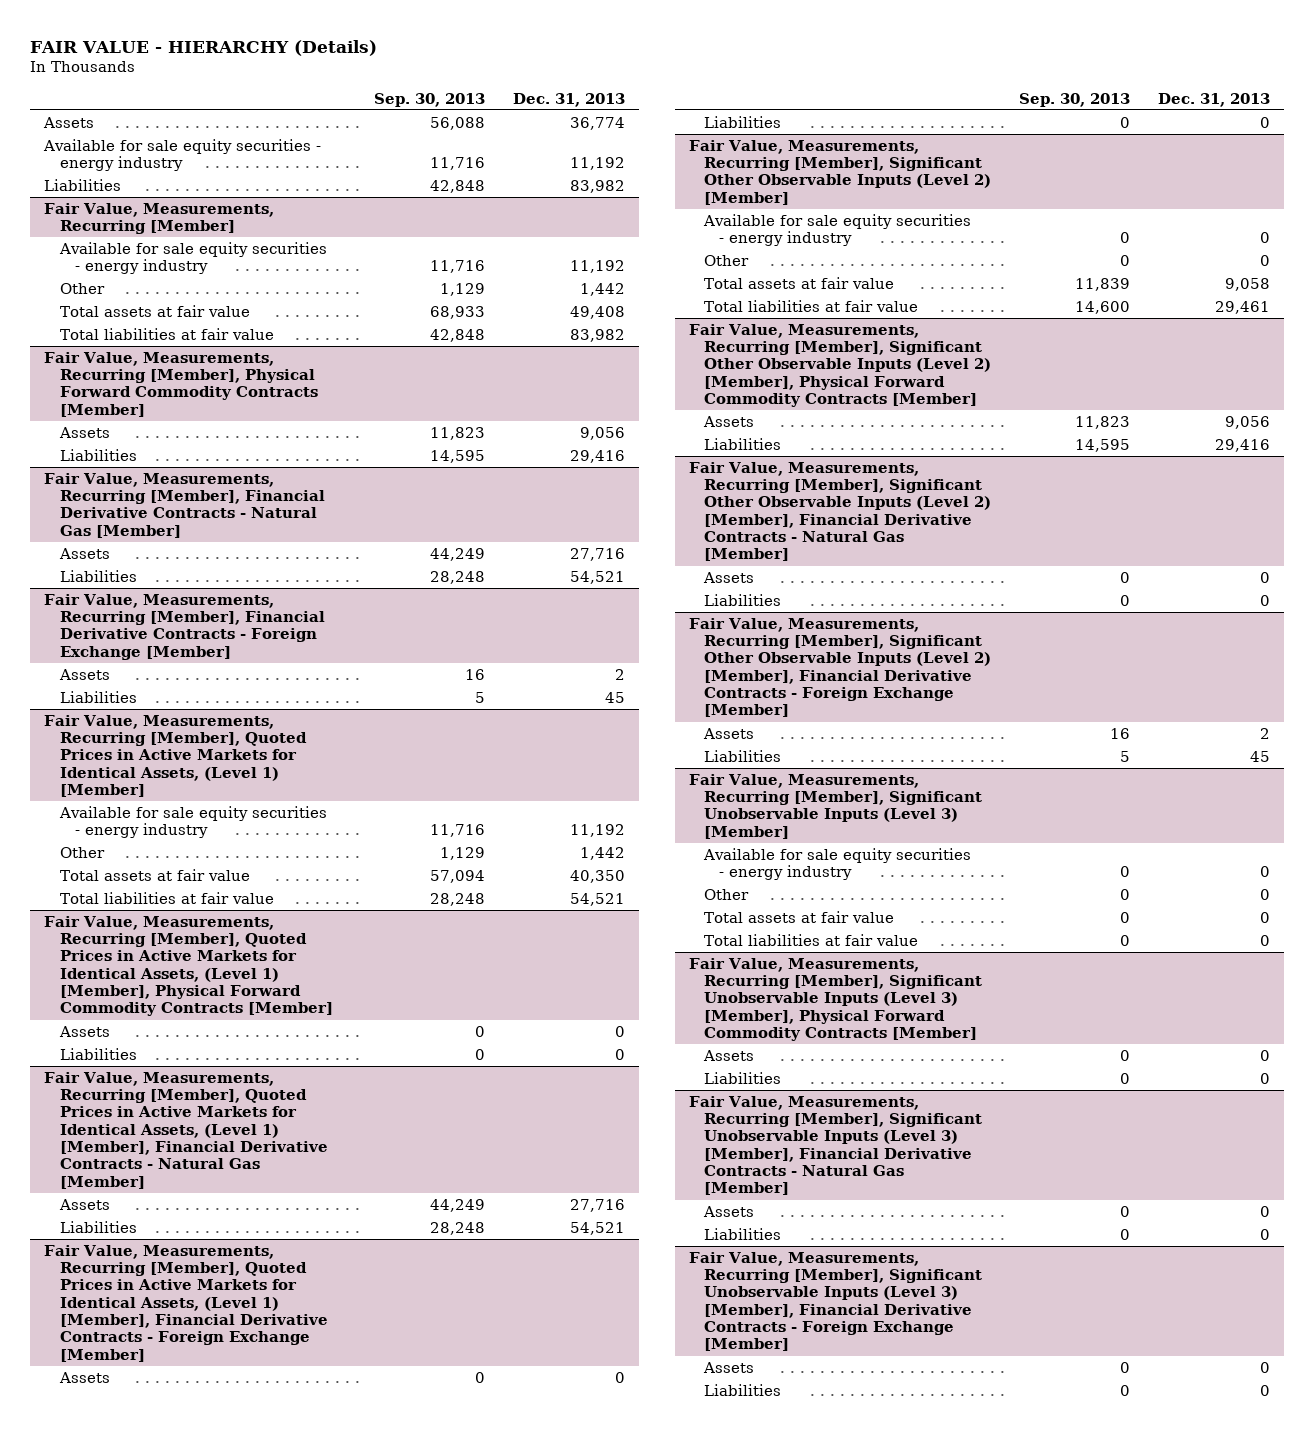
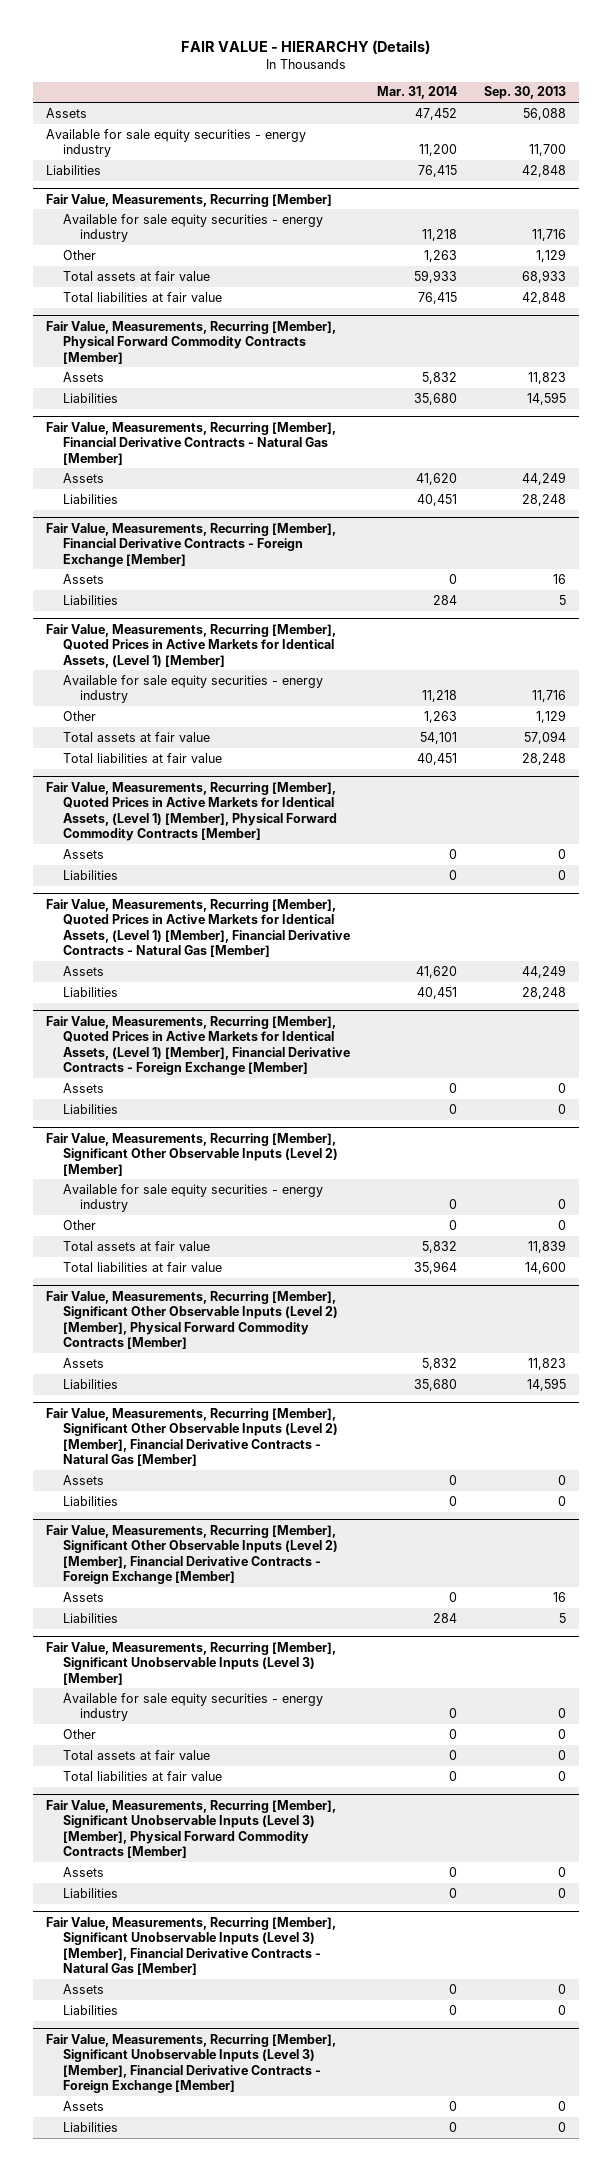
- | Sep. 30, 2013 | Dec. 31, 2013
+ | Mar. 31, 2014 | Sep. 30, 2013
- Available for sale equity securities - energy industry | 11,716 | 11,192
+ Available for sale equity securities - energy industry | 11,200 | 11,700

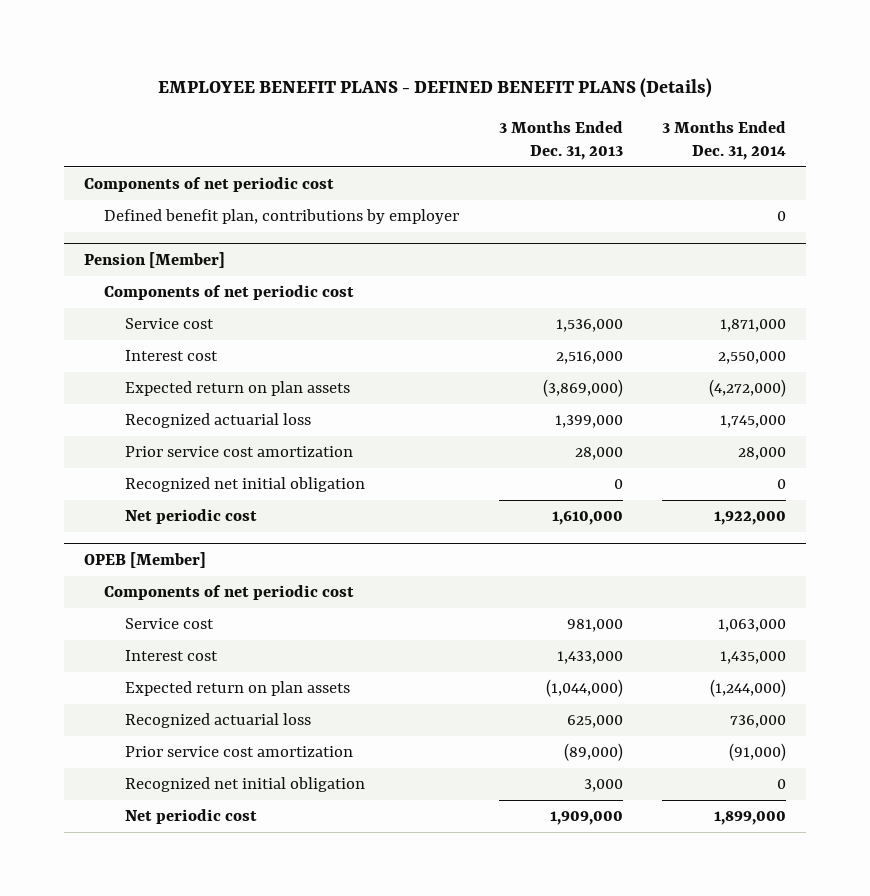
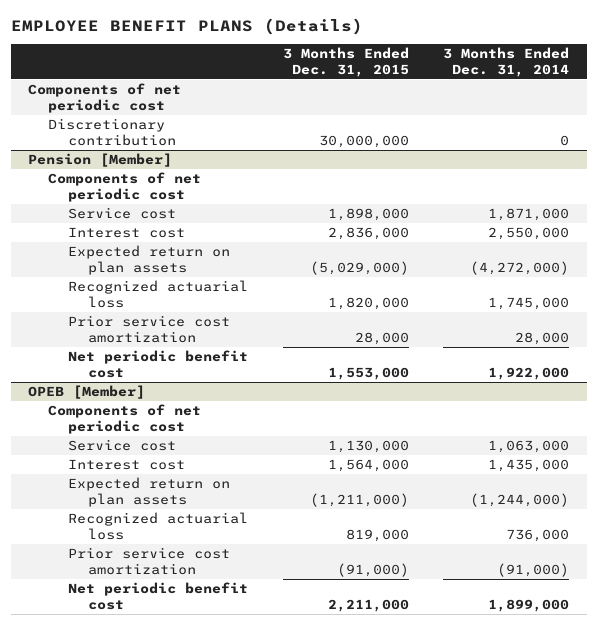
- EMPLOYEE BENEFIT PLANS - DEFINED BENEFIT PLANS (Details)
+ EMPLOYEE BENEFIT PLANS (Details)
- | 3 Months Ended Dec. 31, 2013 | 3 Months Ended Dec. 31, 2014
+ | 3 Months Ended Dec. 31, 2015 | 3 Months Ended Dec. 31, 2014
- Defined benefit plan, contributions by employer | | 0
+ Discretionary contribution | 30,000,000 | 0
@ Pension [Member]
- Recognized net initial obligation | 0 | 0
- Net periodic cost | 1,610,000 | 1,922,000
+ Net periodic benefit cost | 1,553,000 | 1,922,000
@ OPEB [Member]
- Recognized net initial obligation | 3,000 | 0
- Net periodic cost | 1,909,000 | 1,899,000
+ Net periodic benefit cost | 2,211,000 | 1,899,000

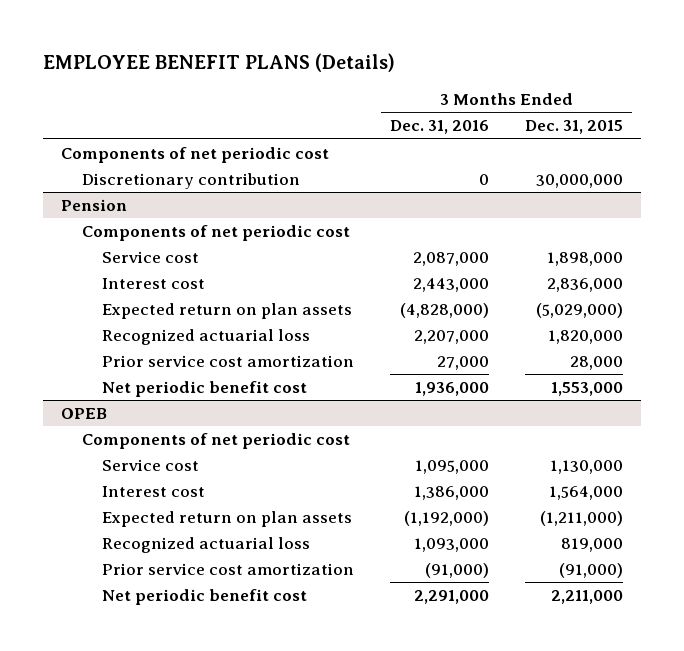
- | 3 Months Ended Dec. 31, 2015 | 3 Months Ended Dec. 31, 2014
+ | 3 Months Ended Dec. 31, 2016 | 3 Months Ended Dec. 31, 2015
- Pension [Member]
+ Pension
- OPEB [Member]
+ OPEB

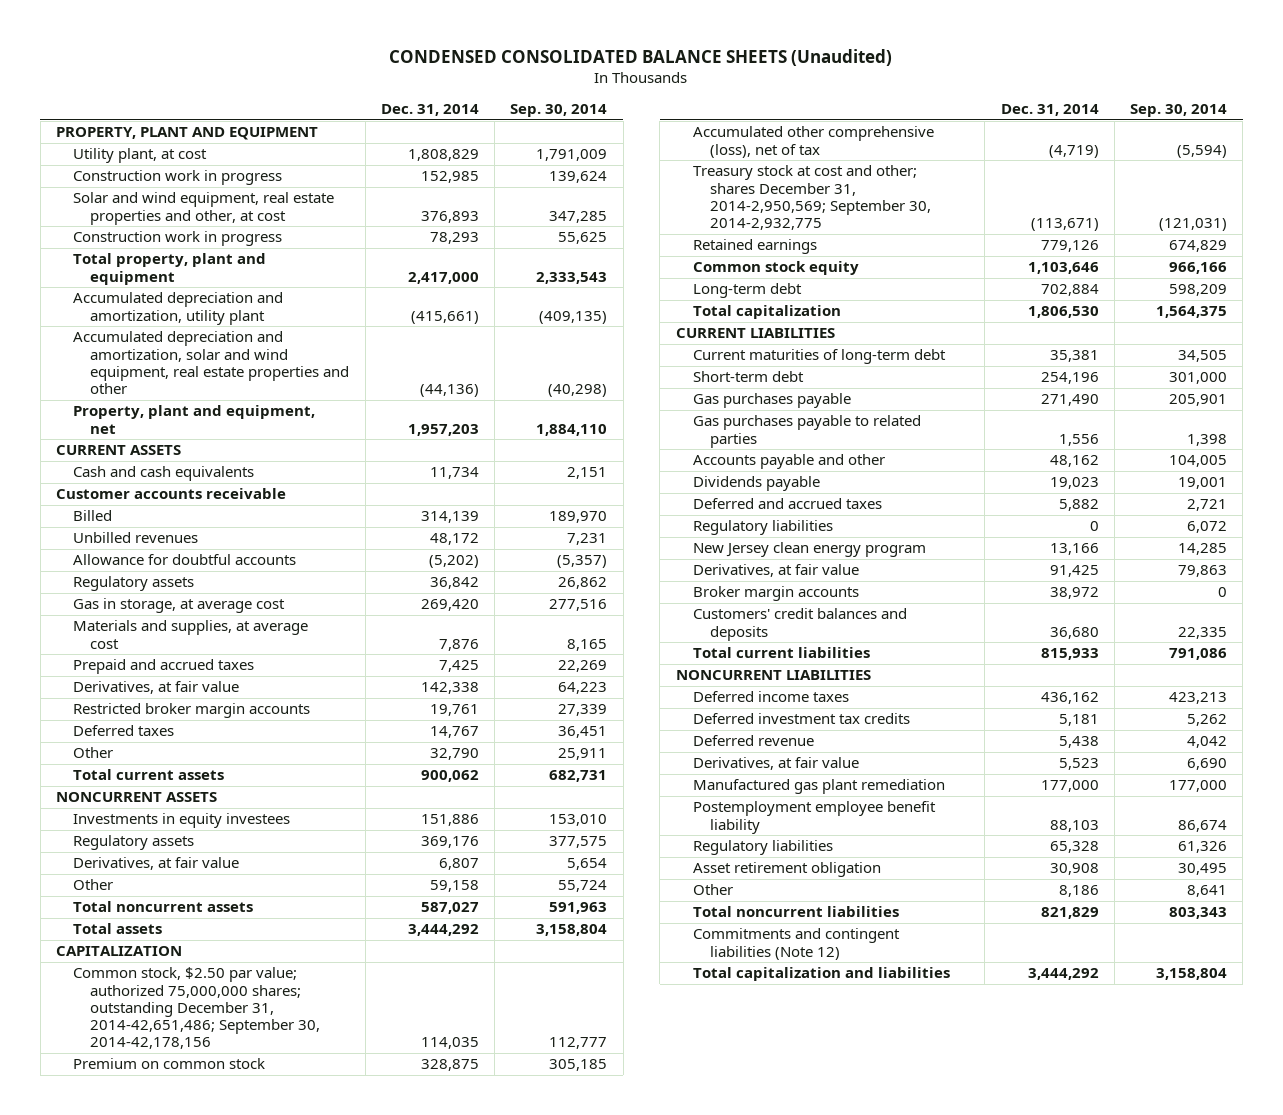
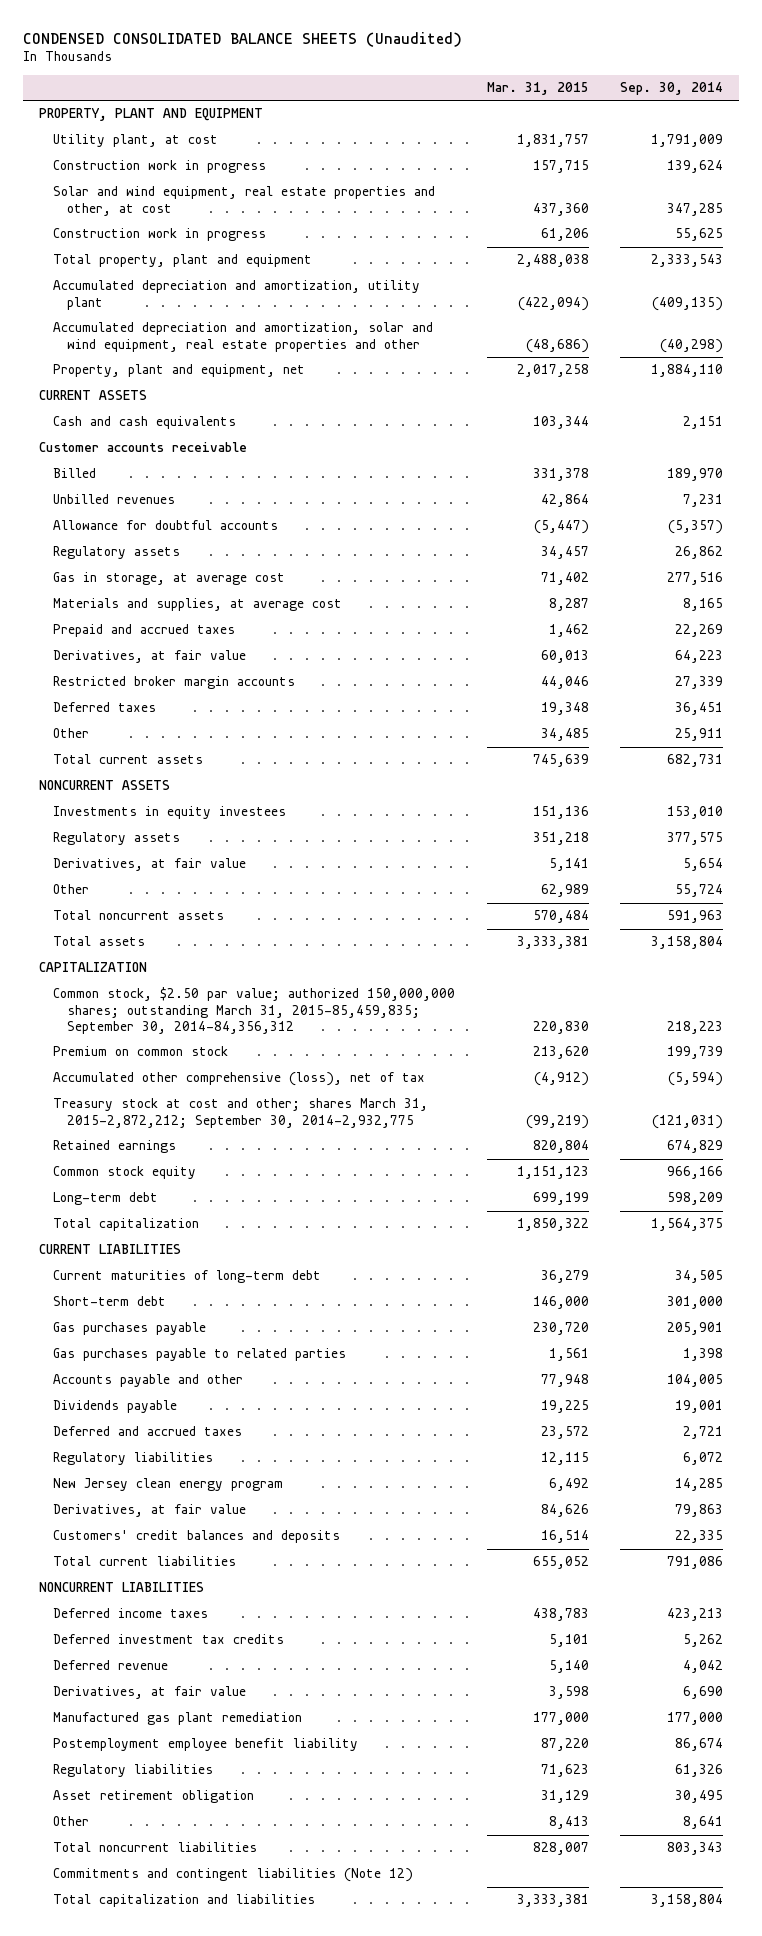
- | Dec. 31, 2014 | Sep. 30, 2014
+ | Mar. 31, 2015 | Sep. 30, 2014
- Common stock, $2.50 par value; authorized 75,000,000 shares; outstanding December 31, 2014-42,651,486; September 30, 2014-42,178,156 | 114,035 | 112,777
- Premium on common stock | 328,875 | 305,185
+ Common stock, $2.50 par value; authorized 150,000,000 shares; outstanding March 31, 2015-85,459,835; September 30, 2014-84,356,312 | 220,830 | 218,223
+ Premium on common stock | 213,620 | 199,739
- Treasury stock at cost and other; shares December 31, 2014-2,950,569; September 30, 2014-2,932,775 | (113,671) | (121,031)
+ Treasury stock at cost and other; shares March 31, 2015-2,872,212; September 30, 2014-2,932,775 | (99,219) | (121,031)
- Broker margin accounts | 38,972 | 0

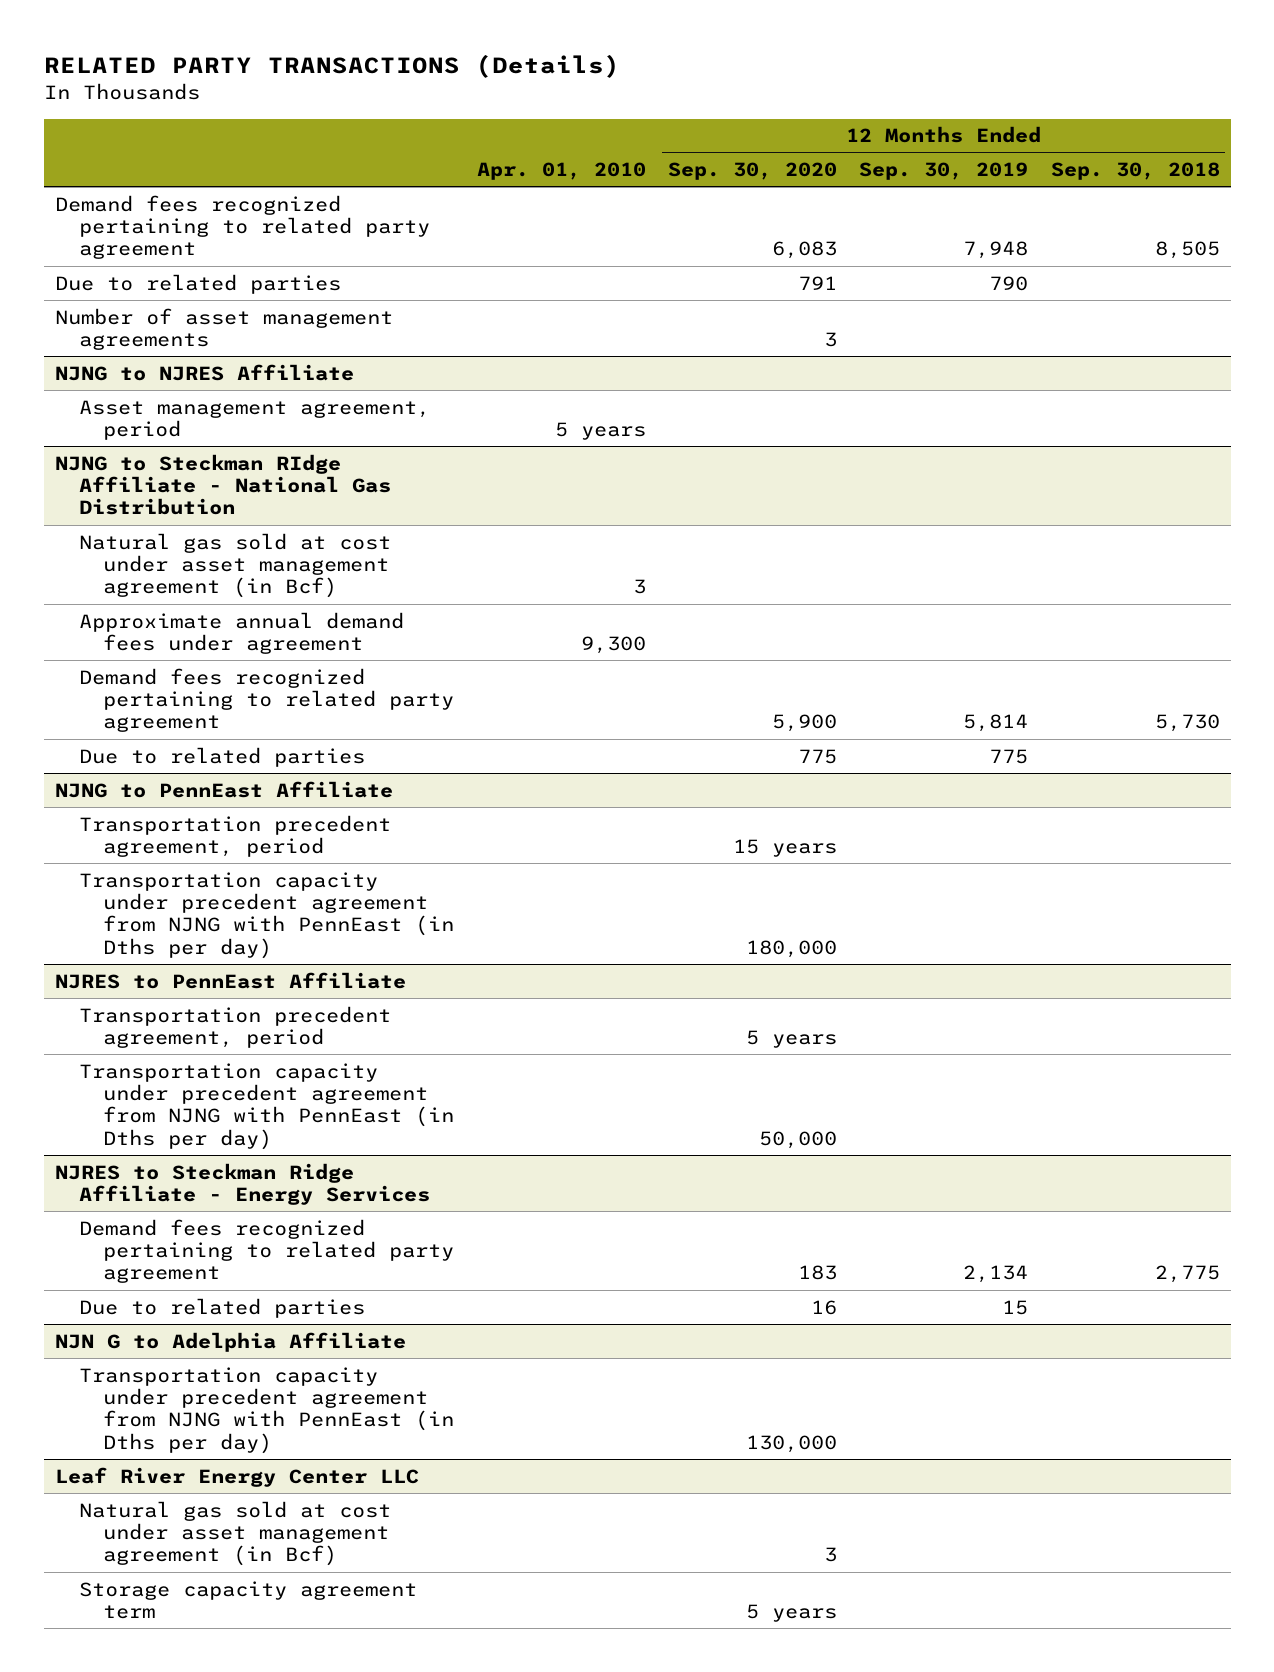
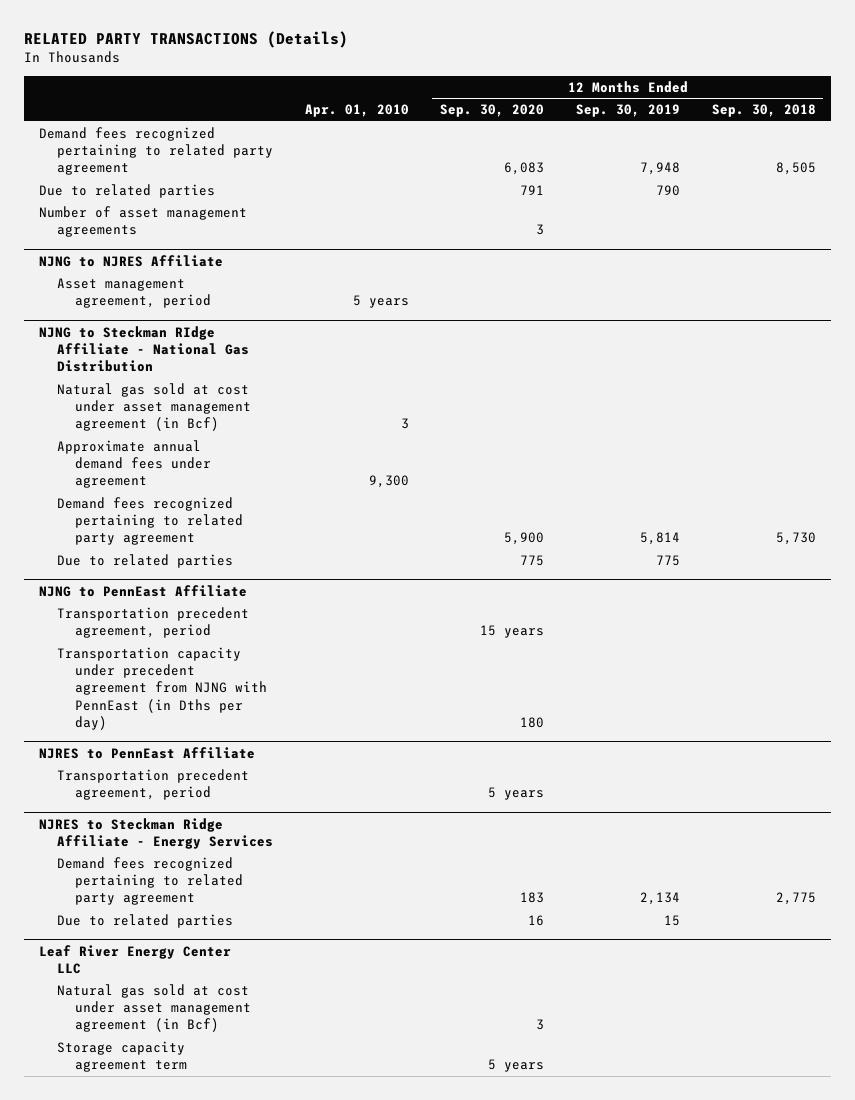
@ NJNG to PennEast Affiliate
- Transportation capacity under precedent agreement from NJNG with PennEast (in Dths per day) | | 180,000 | |
+ Transportation capacity under precedent agreement from NJNG with PennEast (in Dths per day) | | 180 | |
@ NJRES to PennEast Affiliate
- Transportation capacity under precedent agreement from NJNG with PennEast (in Dths per day) | | 50,000 | |
- NJN G to Adelphia Affiliate
- Transportation capacity under precedent agreement from NJNG with PennEast (in Dths per day) | | 130,000 | |

